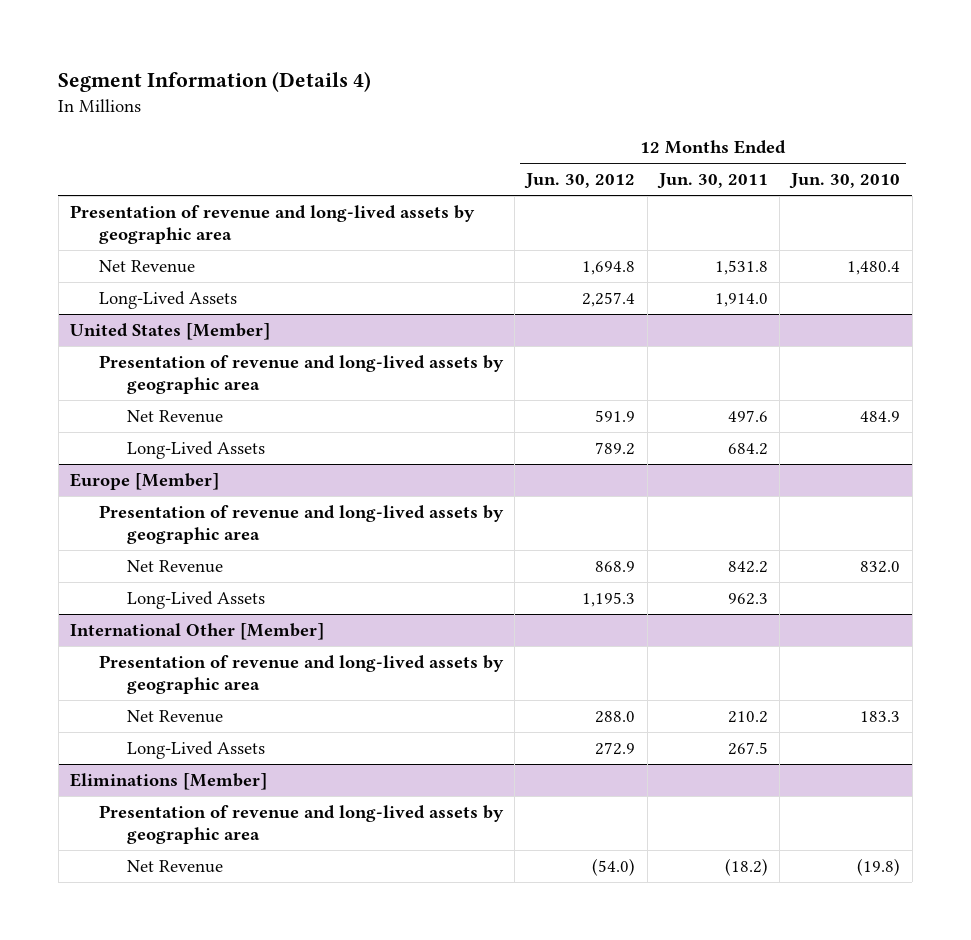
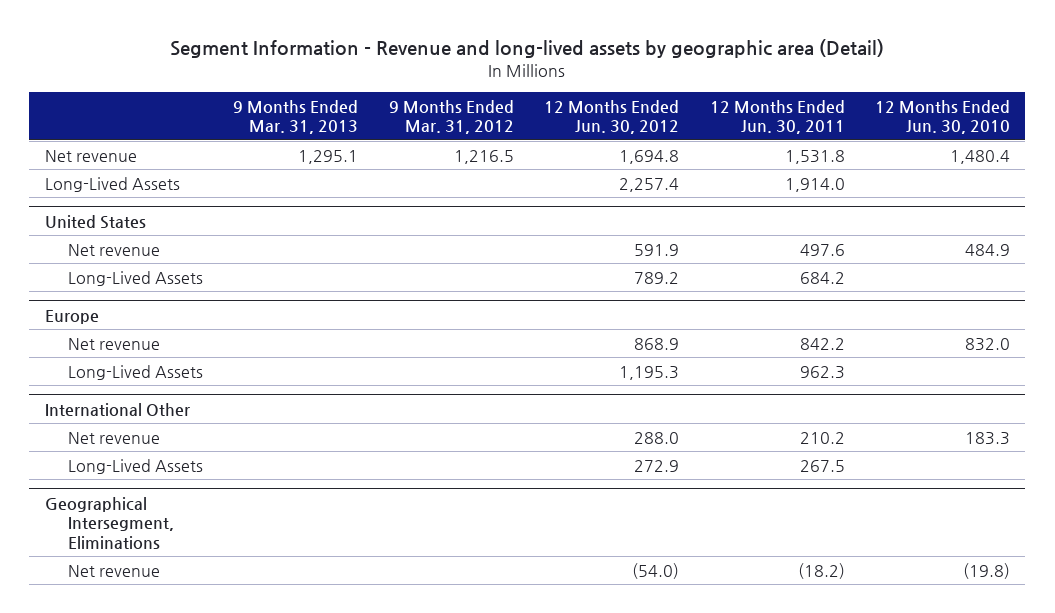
- Segment Information (Details 4)
+ Segment Information - Revenue and long-lived assets by geographic area (Detail)
- | 12 Months Ended Jun. 30, 2012 | 12 Months Ended Jun. 30, 2011 | 12 Months Ended Jun. 30, 2010
+ | 9 Months Ended Mar. 31, 2013 | 9 Months Ended Mar. 31, 2012 | 12 Months Ended Jun. 30, 2012 | 12 Months Ended Jun. 30, 2011 | 12 Months Ended Jun. 30, 2010
- Presentation of revenue and long-lived assets by geographic area
- Net Revenue | 1,694.8 | 1,531.8 | 1,480.4
+ Net revenue | 1,295.1 | 1,216.5 | 1,694.8 | 1,531.8 | 1,480.4
- United States [Member]
- Presentation of revenue and long-lived assets by geographic area
- Net Revenue | 591.9 | 497.6 | 484.9
+ United States
+ Net revenue | | | 591.9 | 497.6 | 484.9
- Europe [Member]
- Presentation of revenue and long-lived assets by geographic area
- Net Revenue | 868.9 | 842.2 | 832.0
+ Europe
+ Net revenue | | | 868.9 | 842.2 | 832.0
- International Other [Member]
- Presentation of revenue and long-lived assets by geographic area
- Net Revenue | 288.0 | 210.2 | 183.3
+ International Other
+ Net revenue | | | 288.0 | 210.2 | 183.3
- Eliminations [Member]
- Presentation of revenue and long-lived assets by geographic area
- Net Revenue | (54.0) | (18.2) | (19.8)
+ Geographical Intersegment, Eliminations
+ Net revenue | | | (54.0) | (18.2) | (19.8)

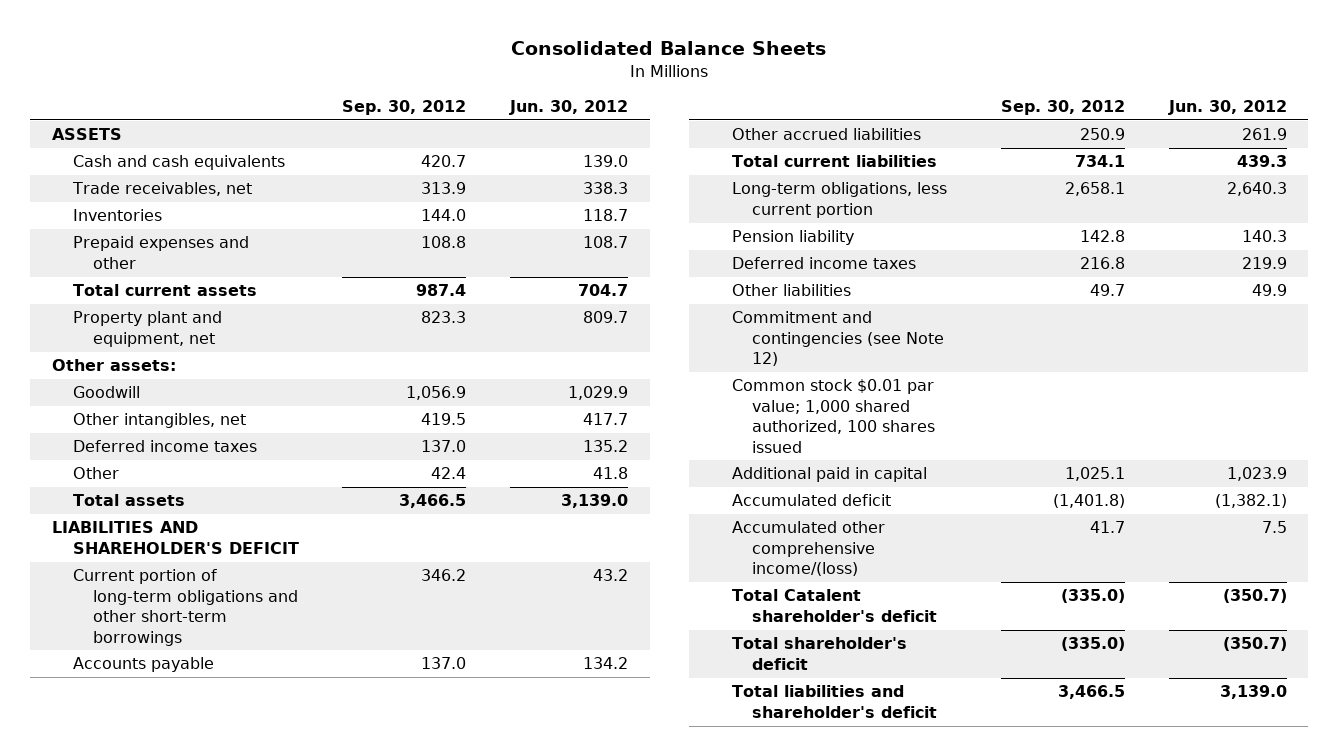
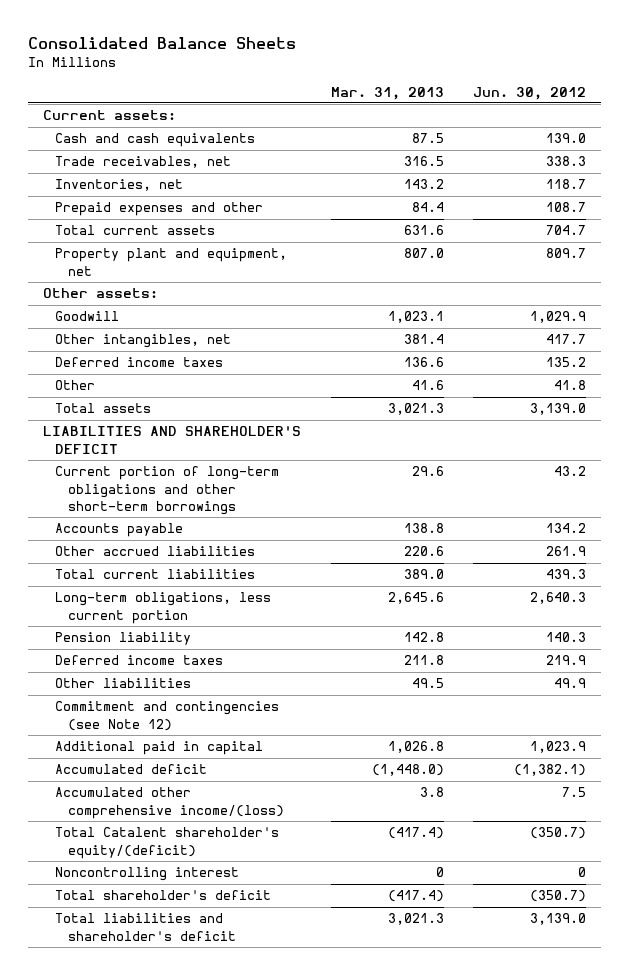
- | Sep. 30, 2012 | Jun. 30, 2012
+ | Mar. 31, 2013 | Jun. 30, 2012
- ASSETS
+ Current assets:
- Inventories | 144.0 | 118.7
+ Inventories, net | 143.2 | 118.7
- Common stock $0.01 par value; 1,000 shared authorized, 100 shares issued
- Total Catalent shareholder's deficit | (335.0) | (350.7)
+ Total Catalent shareholder's equity/(deficit) | (417.4) | (350.7)
+ Noncontrolling interest | 0 | 0

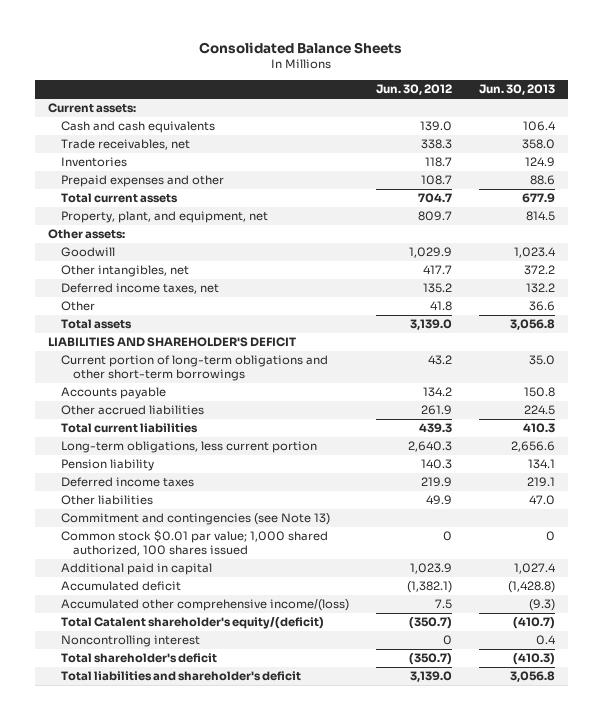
- | Mar. 31, 2013 | Jun. 30, 2012
+ | Jun. 30, 2012 | Jun. 30, 2013
- Inventories, net | 143.2 | 118.7
+ Inventories | 118.7 | 124.9
- Property plant and equipment, net | 807.0 | 809.7
+ Property, plant, and equipment, net | 809.7 | 814.5
- Deferred income taxes | 136.6 | 135.2
+ Deferred income taxes, net | 135.2 | 132.2
- Commitment and contingencies (see Note 12)
+ Commitment and contingencies (see Note 13)
+ Common stock $0.01 par value; 1,000 shared authorized, 100 shares issued | 0 | 0

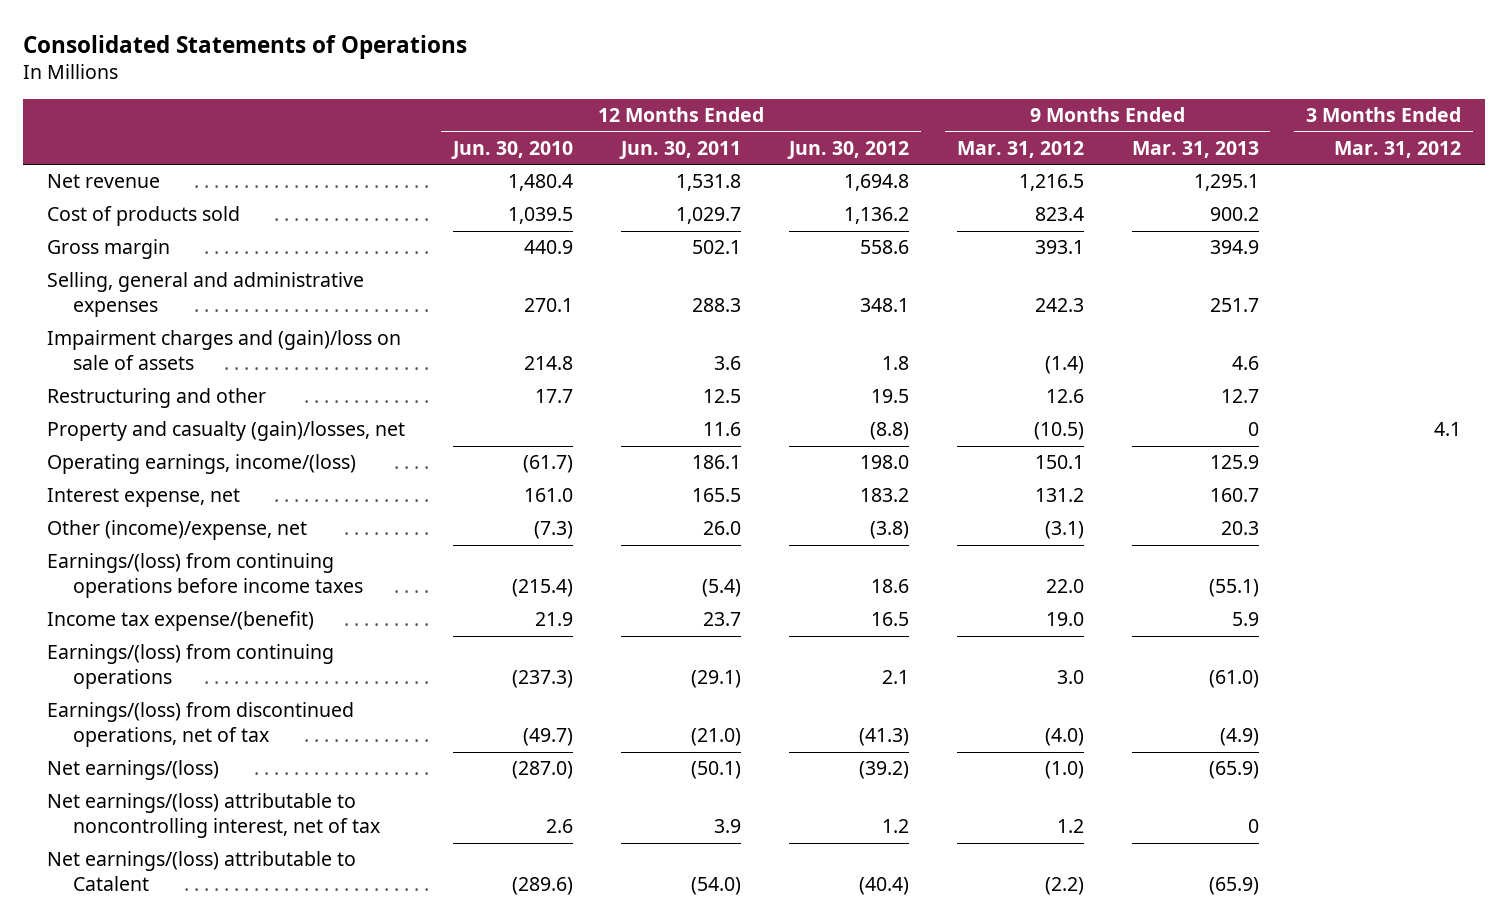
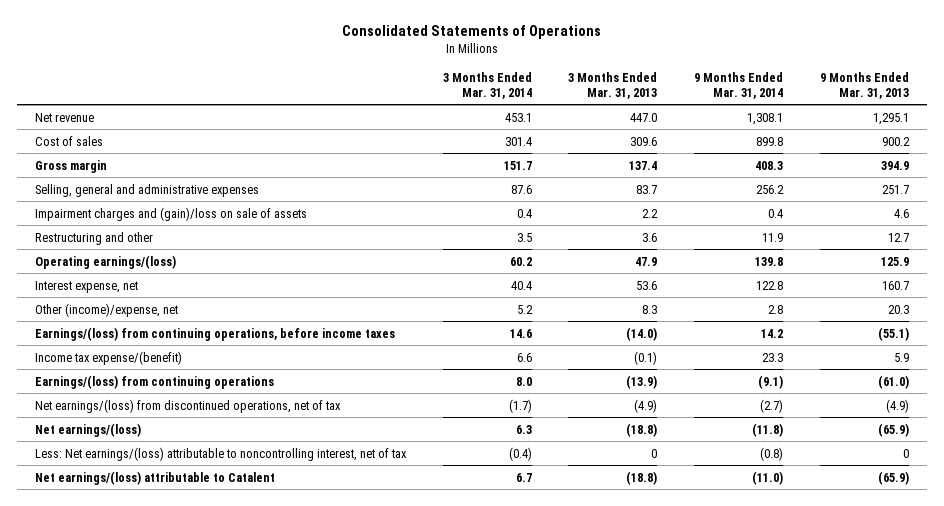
- | 12 Months Ended Jun. 30, 2010 | 12 Months Ended Jun. 30, 2011 | 12 Months Ended Jun. 30, 2012 | 9 Months Ended Mar. 31, 2012 | 9 Months Ended Mar. 31, 2013 | 3 Months Ended Mar. 31, 2012
+ | 3 Months Ended Mar. 31, 2014 | 3 Months Ended Mar. 31, 2013 | 9 Months Ended Mar. 31, 2014 | 9 Months Ended Mar. 31, 2013
- Cost of products sold | 1,039.5 | 1,029.7 | 1,136.2 | 823.4 | 900.2 |
+ Cost of sales | 301.4 | 309.6 | 899.8 | 900.2
- Property and casualty (gain)/losses, net | | 11.6 | (8.8) | (10.5) | 0 | 4.1
- Operating earnings, income/(loss) | (61.7) | 186.1 | 198.0 | 150.1 | 125.9 |
+ Operating earnings/(loss) | 60.2 | 47.9 | 139.8 | 125.9
- Earnings/(loss) from continuing operations before income taxes | (215.4) | (5.4) | 18.6 | 22.0 | (55.1) |
+ Earnings/(loss) from continuing operations, before income taxes | 14.6 | (14.0) | 14.2 | (55.1)
- Earnings/(loss) from discontinued operations, net of tax | (49.7) | (21.0) | (41.3) | (4.0) | (4.9) |
+ Net earnings/(loss) from discontinued operations, net of tax | (1.7) | (4.9) | (2.7) | (4.9)
- Net earnings/(loss) attributable to noncontrolling interest, net of tax | 2.6 | 3.9 | 1.2 | 1.2 | 0 |
+ Less: Net earnings/(loss) attributable to noncontrolling interest, net of tax | (0.4) | 0 | (0.8) | 0

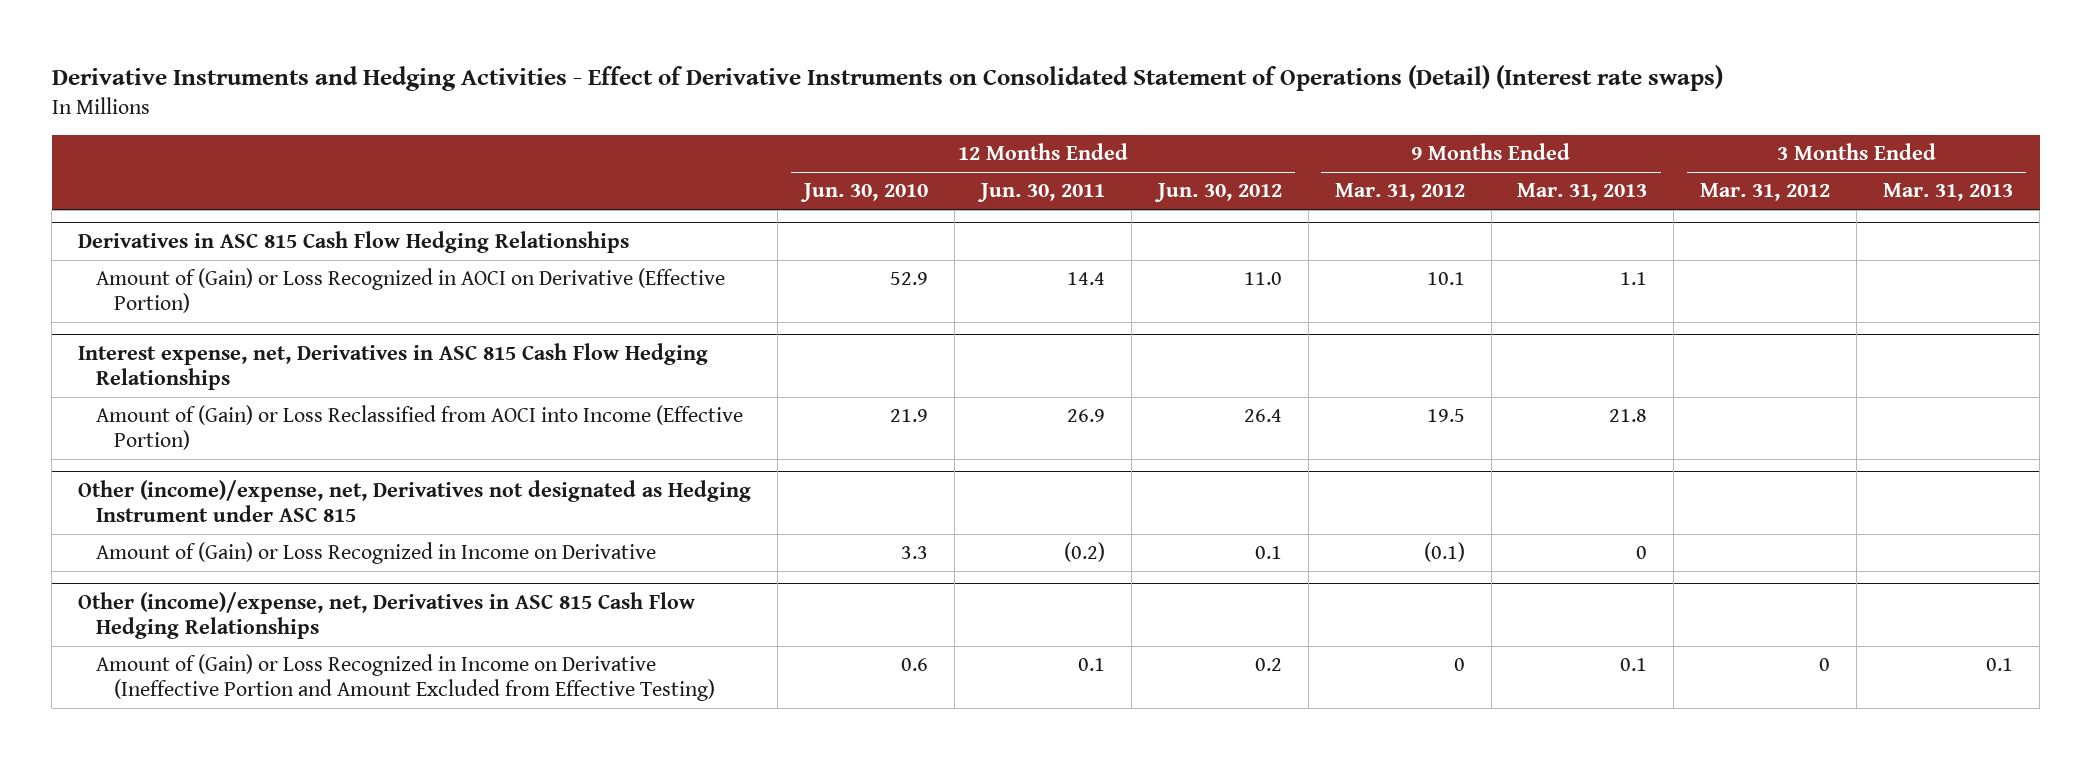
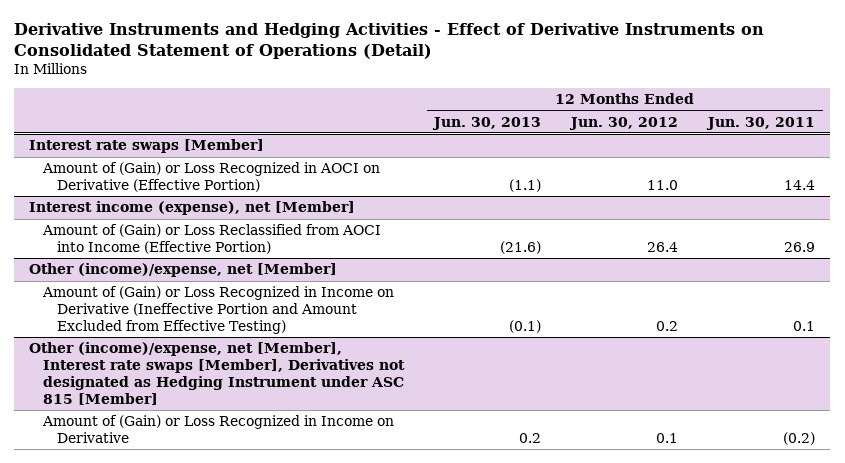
- Derivative Instruments and Hedging Activities - Effect of Derivative Instruments on Consolidated Statement of Operations (Detail) (Interest rate swaps)
+ Derivative Instruments and Hedging Activities - Effect of Derivative Instruments on Consolidated Statement of Operations (Detail)
- | 12 Months Ended Jun. 30, 2010 | 12 Months Ended Jun. 30, 2011 | 12 Months Ended Jun. 30, 2012 | 9 Months Ended Mar. 31, 2012 | 9 Months Ended Mar. 31, 2013 | 3 Months Ended Mar. 31, 2012 | 3 Months Ended Mar. 31, 2013
+ | 12 Months Ended Jun. 30, 2013 | 12 Months Ended Jun. 30, 2012 | 12 Months Ended Jun. 30, 2011
- Derivatives in ASC 815 Cash Flow Hedging Relationships
+ Interest rate swaps [Member]
- Interest expense, net, Derivatives in ASC 815 Cash Flow Hedging Relationships
+ Interest income (expense), net [Member]
- Other (income)/expense, net, Derivatives not designated as Hedging Instrument under ASC 815
- Amount of (Gain) or Loss Recognized in Income on Derivative | 3.3 | (0.2) | 0.1 | (0.1) | 0 | |
- Other (income)/expense, net, Derivatives in ASC 815 Cash Flow Hedging Relationships
+ Other (income)/expense, net [Member]
+ Other (income)/expense, net [Member], Interest rate swaps [Member], Derivatives not designated as Hedging Instrument under ASC 815 [Member]
+ Amount of (Gain) or Loss Recognized in Income on Derivative | 0.2 | 0.1 | (0.2)

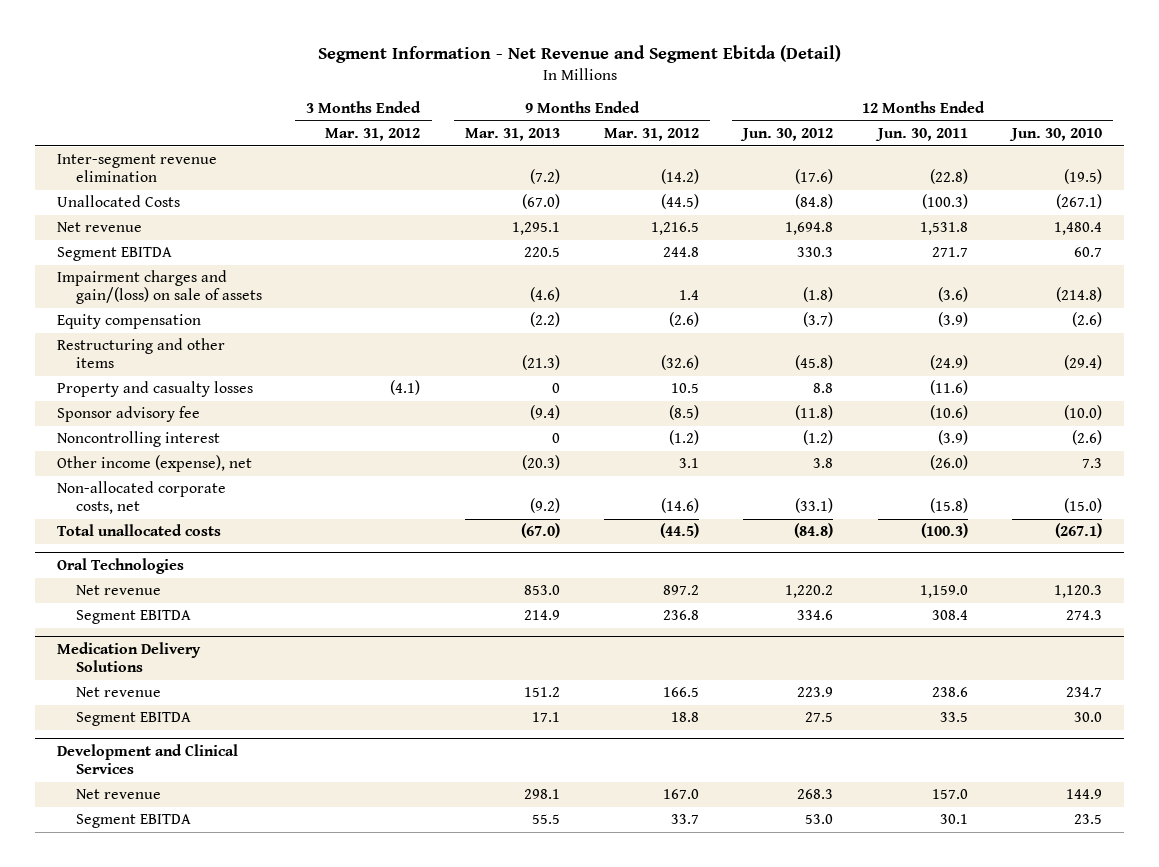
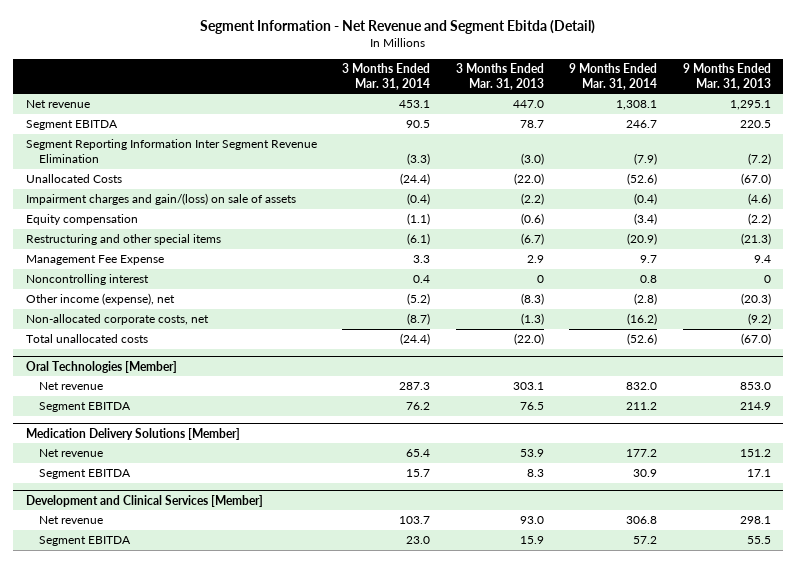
- | 3 Months Ended Mar. 31, 2012 | 9 Months Ended Mar. 31, 2013 | 9 Months Ended Mar. 31, 2012 | 12 Months Ended Jun. 30, 2012 | 12 Months Ended Jun. 30, 2011 | 12 Months Ended Jun. 30, 2010
+ | 3 Months Ended Mar. 31, 2014 | 3 Months Ended Mar. 31, 2013 | 9 Months Ended Mar. 31, 2014 | 9 Months Ended Mar. 31, 2013
- Inter-segment revenue elimination | | (7.2) | (14.2) | (17.6) | (22.8) | (19.5)
+ Segment Reporting Information Inter Segment Revenue Elimination | (3.3) | (3.0) | (7.9) | (7.2)
moved down: Unallocated Costs | (24.4) | (22.0) | (52.6) | (67.0)
- Restructuring and other items | | (21.3) | (32.6) | (45.8) | (24.9) | (29.4)
- Property and casualty losses | (4.1) | 0 | 10.5 | 8.8 | (11.6) |
- Sponsor advisory fee | | (9.4) | (8.5) | (11.8) | (10.6) | (10.0)
+ Restructuring and other special items | (6.1) | (6.7) | (20.9) | (21.3)
+ Management Fee Expense | 3.3 | 2.9 | 9.7 | 9.4
- Oral Technologies
+ Oral Technologies [Member]
- Medication Delivery Solutions
+ Medication Delivery Solutions [Member]
- Development and Clinical Services
+ Development and Clinical Services [Member]

